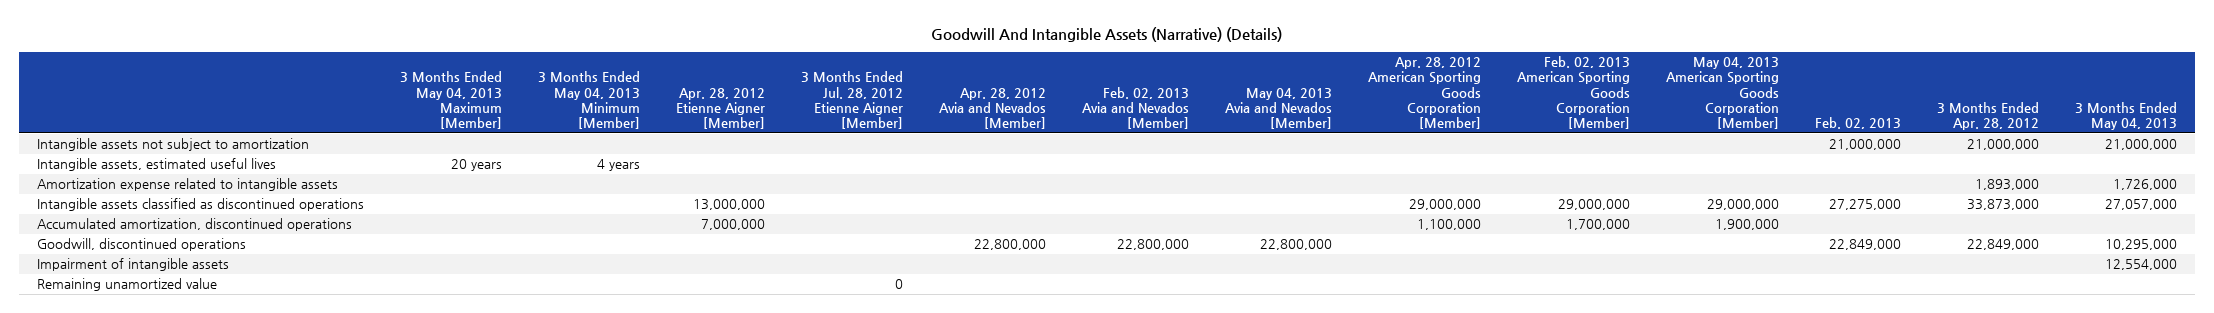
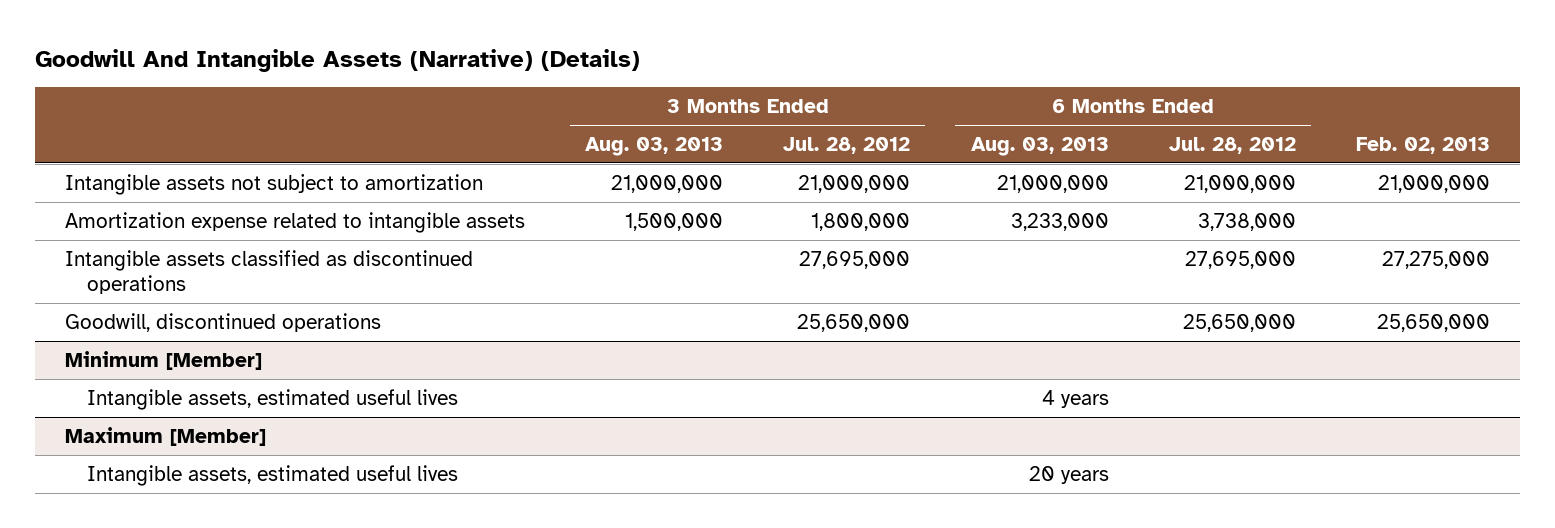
- | 3 Months Ended May 04, 2013 Maximum [Member] | 3 Months Ended May 04, 2013 Minimum [Member] | Apr. 28, 2012 Etienne Aigner [Member] | 3 Months Ended Jul. 28, 2012 Etienne Aigner [Member] | Apr. 28, 2012 Avia and Nevados [Member] | Feb. 02, 2013 Avia and Nevados [Member] | May 04, 2013 Avia and Nevados [Member] | Apr. 28, 2012 American Sporting Goods Corporation [Member] | Feb. 02, 2013 American Sporting Goods Corporation [Member] | May 04, 2013 American Sporting Goods Corporation [Member] | Feb. 02, 2013 | 3 Months Ended Apr. 28, 2012 | 3 Months Ended May 04, 2013
+ | 3 Months Ended Aug. 03, 2013 | 3 Months Ended Jul. 28, 2012 | 6 Months Ended Aug. 03, 2013 | 6 Months Ended Jul. 28, 2012 | Feb. 02, 2013
- Intangible assets, estimated useful lives | 20 years | 4 years | | | | | | | | | | |
- Accumulated amortization, discontinued operations | | | 7,000,000 | | | | | 1,100,000 | 1,700,000 | 1,900,000 | | |
- Goodwill, discontinued operations | | | | | 22,800,000 | 22,800,000 | 22,800,000 | | | | 22,849,000 | 22,849,000 | 10,295,000
- Impairment of intangible assets | | | | | | | | | | | | | 12,554,000
- Remaining unamortized value | | | | 0 | | | | | | | | |
+ Goodwill, discontinued operations | | 25,650,000 | | 25,650,000 | 25,650,000
+ Minimum [Member]
+ Intangible assets, estimated useful lives | | | 4 years | |
+ Maximum [Member]
+ Intangible assets, estimated useful lives | | | 20 years | |

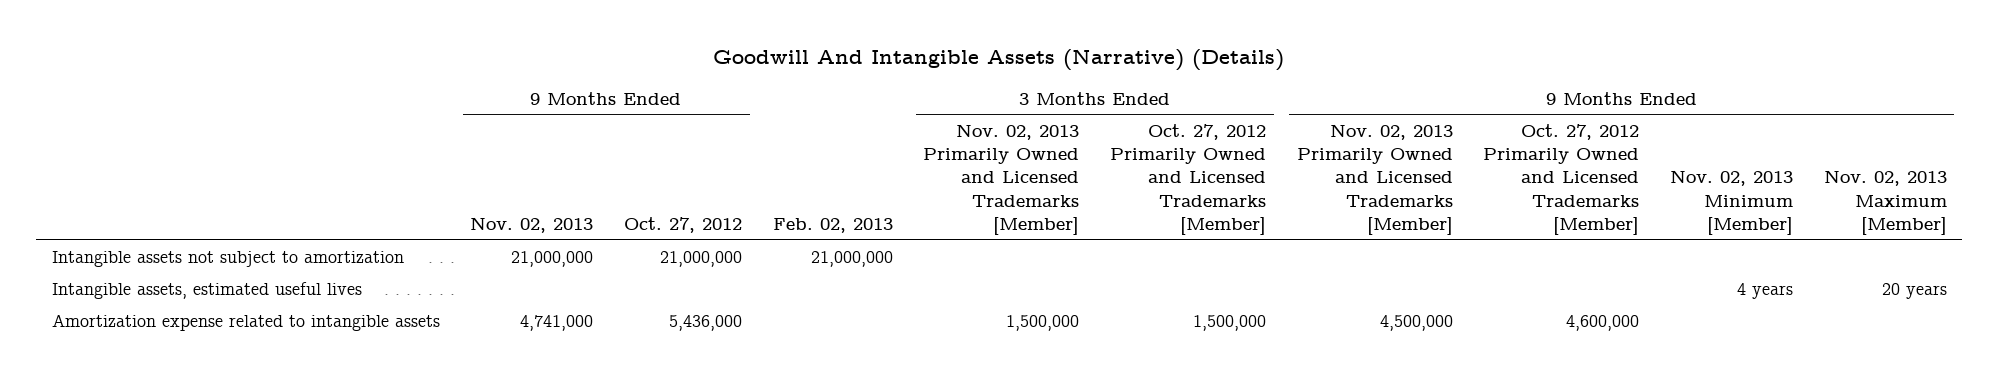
- | 3 Months Ended Aug. 03, 2013 | 3 Months Ended Jul. 28, 2012 | 6 Months Ended Aug. 03, 2013 | 6 Months Ended Jul. 28, 2012 | Feb. 02, 2013
+ | 9 Months Ended Nov. 02, 2013 | 9 Months Ended Oct. 27, 2012 | Feb. 02, 2013 | 3 Months Ended Nov. 02, 2013 Primarily Owned and Licensed Trademarks [Member] | 3 Months Ended Oct. 27, 2012 Primarily Owned and Licensed Trademarks [Member] | 9 Months Ended Nov. 02, 2013 Primarily Owned and Licensed Trademarks [Member] | 9 Months Ended Oct. 27, 2012 Primarily Owned and Licensed Trademarks [Member] | 9 Months Ended Nov. 02, 2013 Minimum [Member] | 9 Months Ended Nov. 02, 2013 Maximum [Member]
+ Intangible assets, estimated useful lives | | | | | | | | 4 years | 20 years
- Intangible assets classified as discontinued operations | | 27,695,000 | | 27,695,000 | 27,275,000
- Goodwill, discontinued operations | | 25,650,000 | | 25,650,000 | 25,650,000
- Minimum [Member]
- Intangible assets, estimated useful lives | | | 4 years | |
- Maximum [Member]
- Intangible assets, estimated useful lives | | | 20 years | |

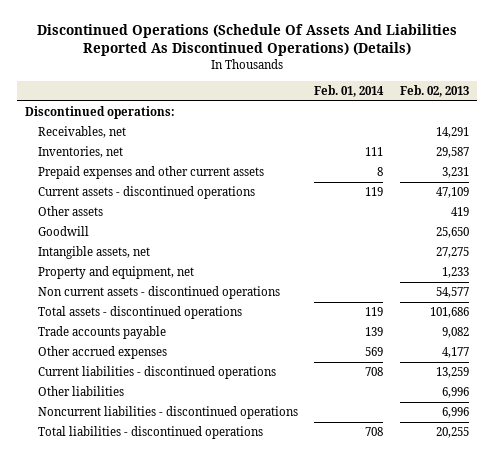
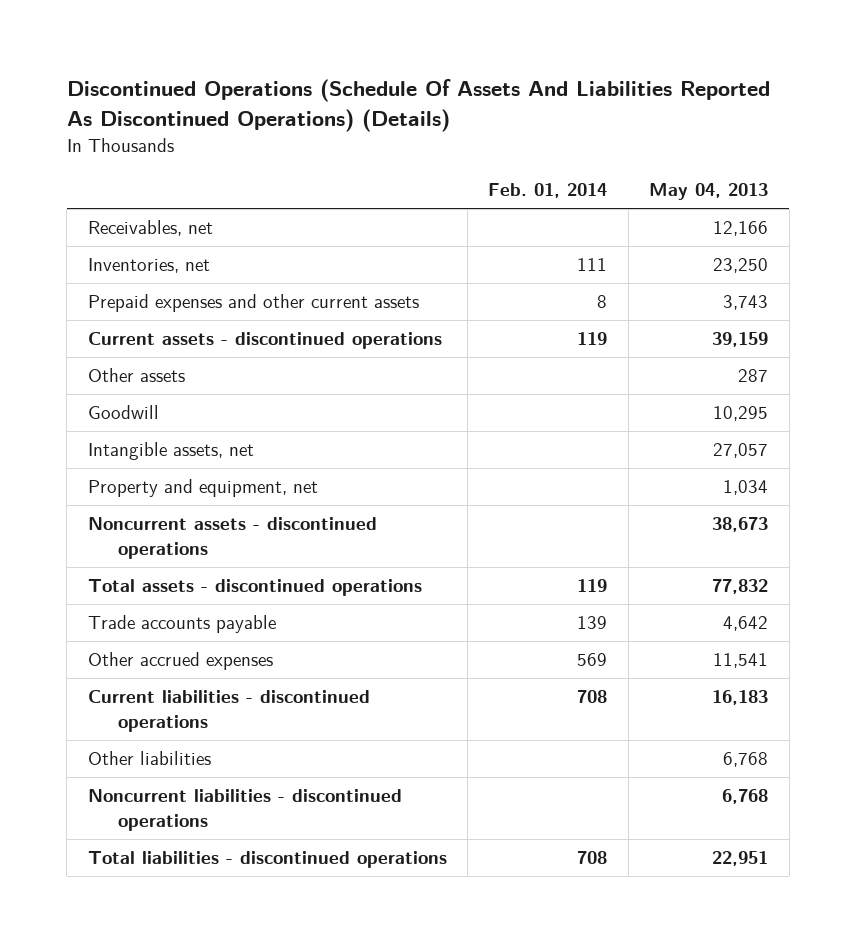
- | Feb. 01, 2014 | Feb. 02, 2013
+ | Feb. 01, 2014 | May 04, 2013
- Discontinued operations:
- Non current assets - discontinued operations | | 54,577
+ Noncurrent assets - discontinued operations | | 38,673

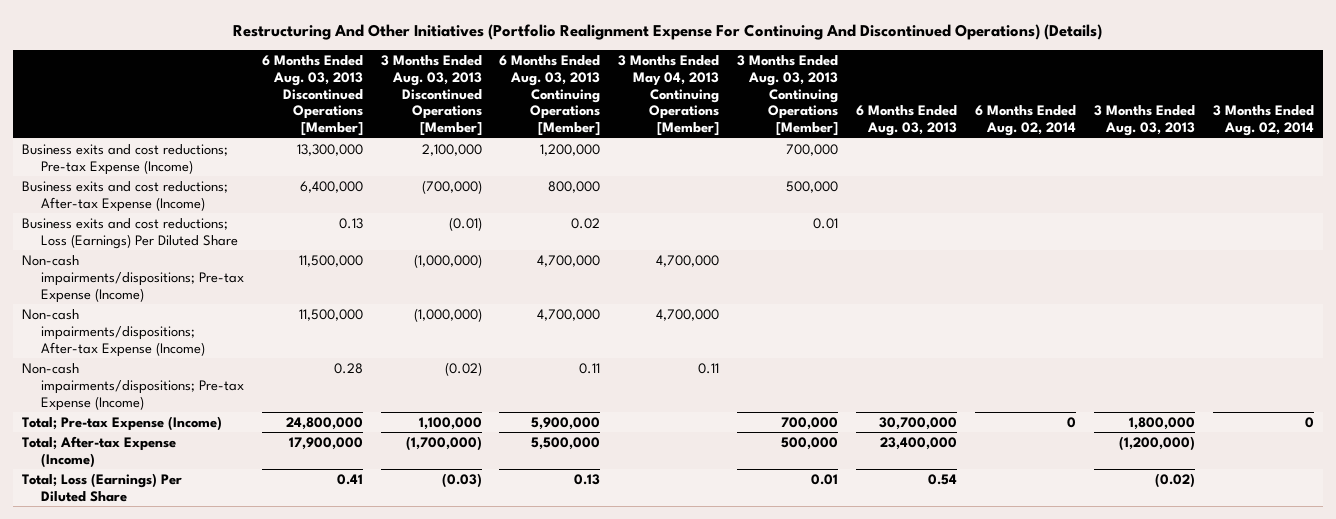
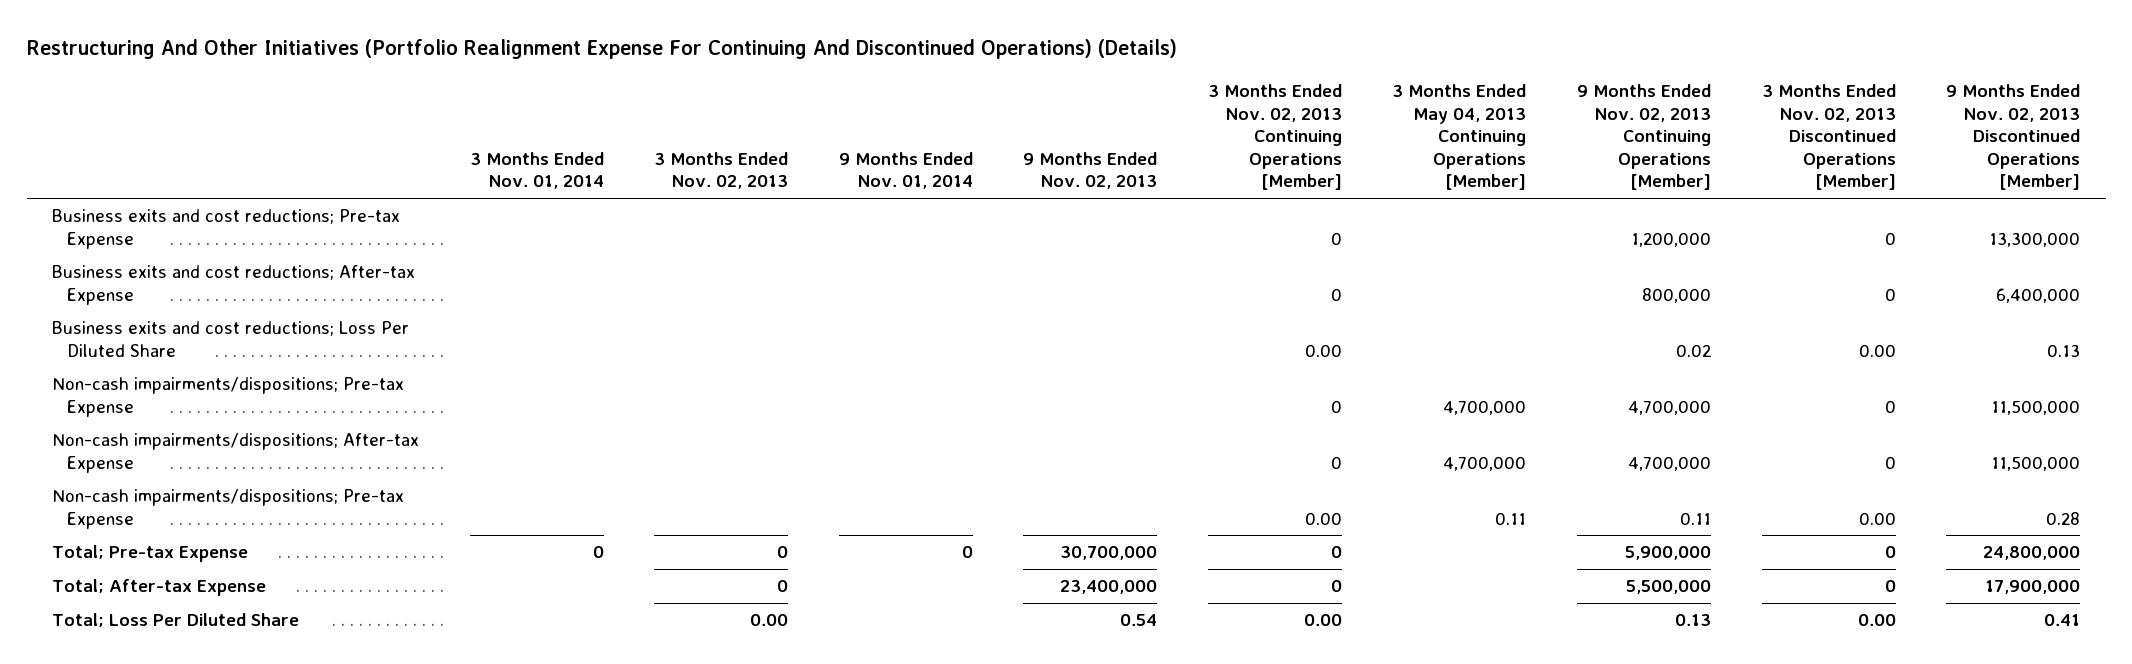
- | 6 Months Ended Aug. 03, 2013 Discontinued Operations [Member] | 3 Months Ended Aug. 03, 2013 Discontinued Operations [Member] | 6 Months Ended Aug. 03, 2013 Continuing Operations [Member] | 3 Months Ended May 04, 2013 Continuing Operations [Member] | 3 Months Ended Aug. 03, 2013 Continuing Operations [Member] | 6 Months Ended Aug. 03, 2013 | 6 Months Ended Aug. 02, 2014 | 3 Months Ended Aug. 03, 2013 | 3 Months Ended Aug. 02, 2014
+ | 3 Months Ended Nov. 01, 2014 | 3 Months Ended Nov. 02, 2013 | 9 Months Ended Nov. 01, 2014 | 9 Months Ended Nov. 02, 2013 | 3 Months Ended Nov. 02, 2013 Continuing Operations [Member] | 3 Months Ended May 04, 2013 Continuing Operations [Member] | 9 Months Ended Nov. 02, 2013 Continuing Operations [Member] | 3 Months Ended Nov. 02, 2013 Discontinued Operations [Member] | 9 Months Ended Nov. 02, 2013 Discontinued Operations [Member]
- Business exits and cost reductions; Pre-tax Expense (Income) | 13,300,000 | 2,100,000 | 1,200,000 | | 700,000 | | | |
- Business exits and cost reductions; After-tax Expense (Income) | 6,400,000 | (700,000) | 800,000 | | 500,000 | | | |
- Business exits and cost reductions; Loss (Earnings) Per Diluted Share | 0.13 | (0.01) | 0.02 | | 0.01 | | | |
- Non-cash impairments/dispositions; Pre-tax Expense (Income) | 11,500,000 | (1,000,000) | 4,700,000 | 4,700,000 | | | | |
- Non-cash impairments/dispositions; After-tax Expense (Income) | 11,500,000 | (1,000,000) | 4,700,000 | 4,700,000 | | | | |
- Non-cash impairments/dispositions; Pre-tax Expense (Income) | 0.28 | (0.02) | 0.11 | 0.11 | | | | |
- Total; Pre-tax Expense (Income) | 24,800,000 | 1,100,000 | 5,900,000 | | 700,000 | 30,700,000 | 0 | 1,800,000 | 0
- Total; After-tax Expense (Income) | 17,900,000 | (1,700,000) | 5,500,000 | | 500,000 | 23,400,000 | | (1,200,000) |
- Total; Loss (Earnings) Per Diluted Share | 0.41 | (0.03) | 0.13 | | 0.01 | 0.54 | | (0.02) |
+ Business exits and cost reductions; Pre-tax Expense | | | | | 0 | | 1,200,000 | 0 | 13,300,000
+ Business exits and cost reductions; After-tax Expense | | | | | 0 | | 800,000 | 0 | 6,400,000
+ Business exits and cost reductions; Loss Per Diluted Share | | | | | 0.00 | | 0.02 | 0.00 | 0.13
+ Non-cash impairments/dispositions; Pre-tax Expense | | | | | 0 | 4,700,000 | 4,700,000 | 0 | 11,500,000
+ Non-cash impairments/dispositions; After-tax Expense | | | | | 0 | 4,700,000 | 4,700,000 | 0 | 11,500,000
+ Non-cash impairments/dispositions; Pre-tax Expense | | | | | 0.00 | 0.11 | 0.11 | 0.00 | 0.28
+ Total; Pre-tax Expense | 0 | 0 | 0 | 30,700,000 | 0 | | 5,900,000 | 0 | 24,800,000
+ Total; After-tax Expense | | 0 | | 23,400,000 | 0 | | 5,500,000 | 0 | 17,900,000
+ Total; Loss Per Diluted Share | | 0.00 | | 0.54 | 0.00 | | 0.13 | 0.00 | 0.41

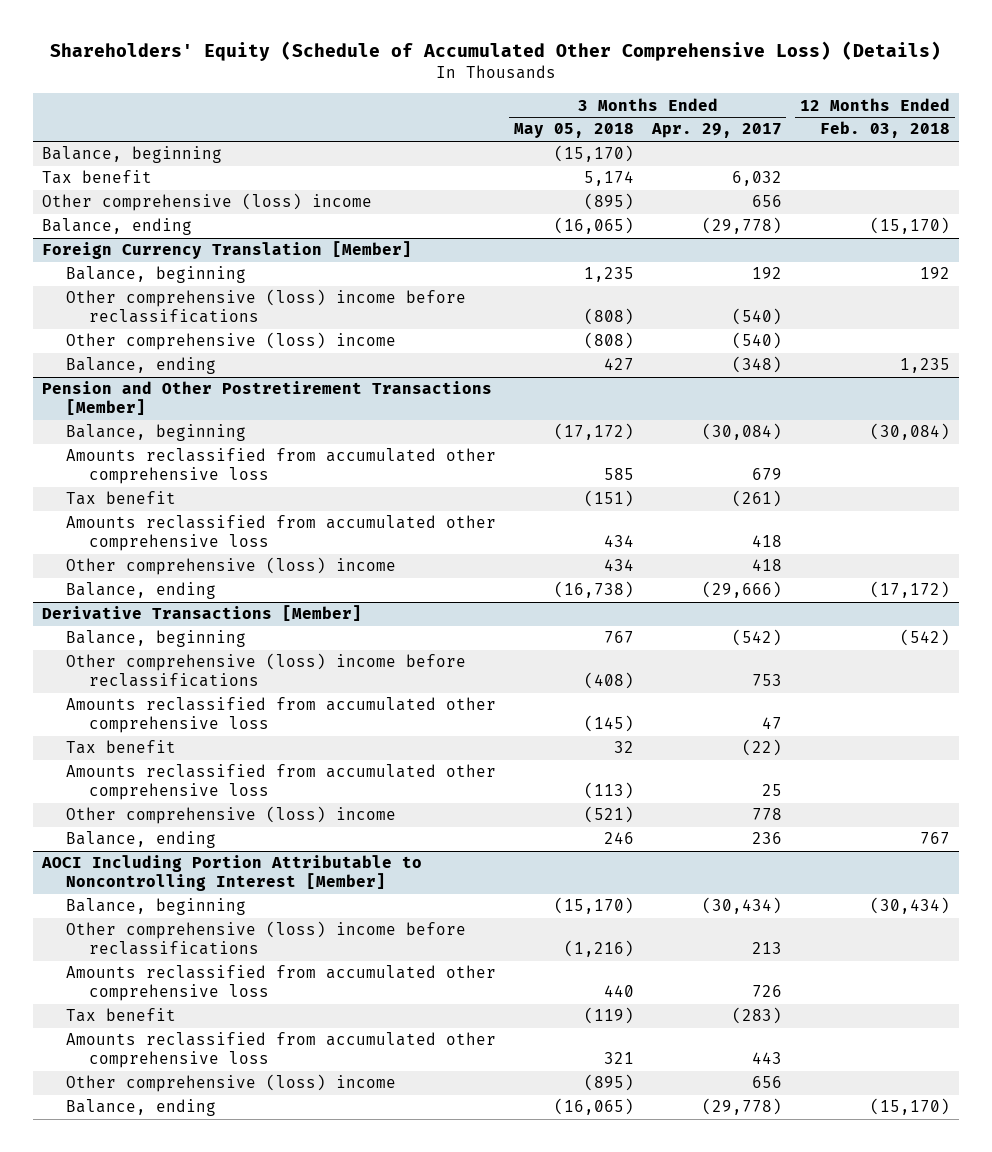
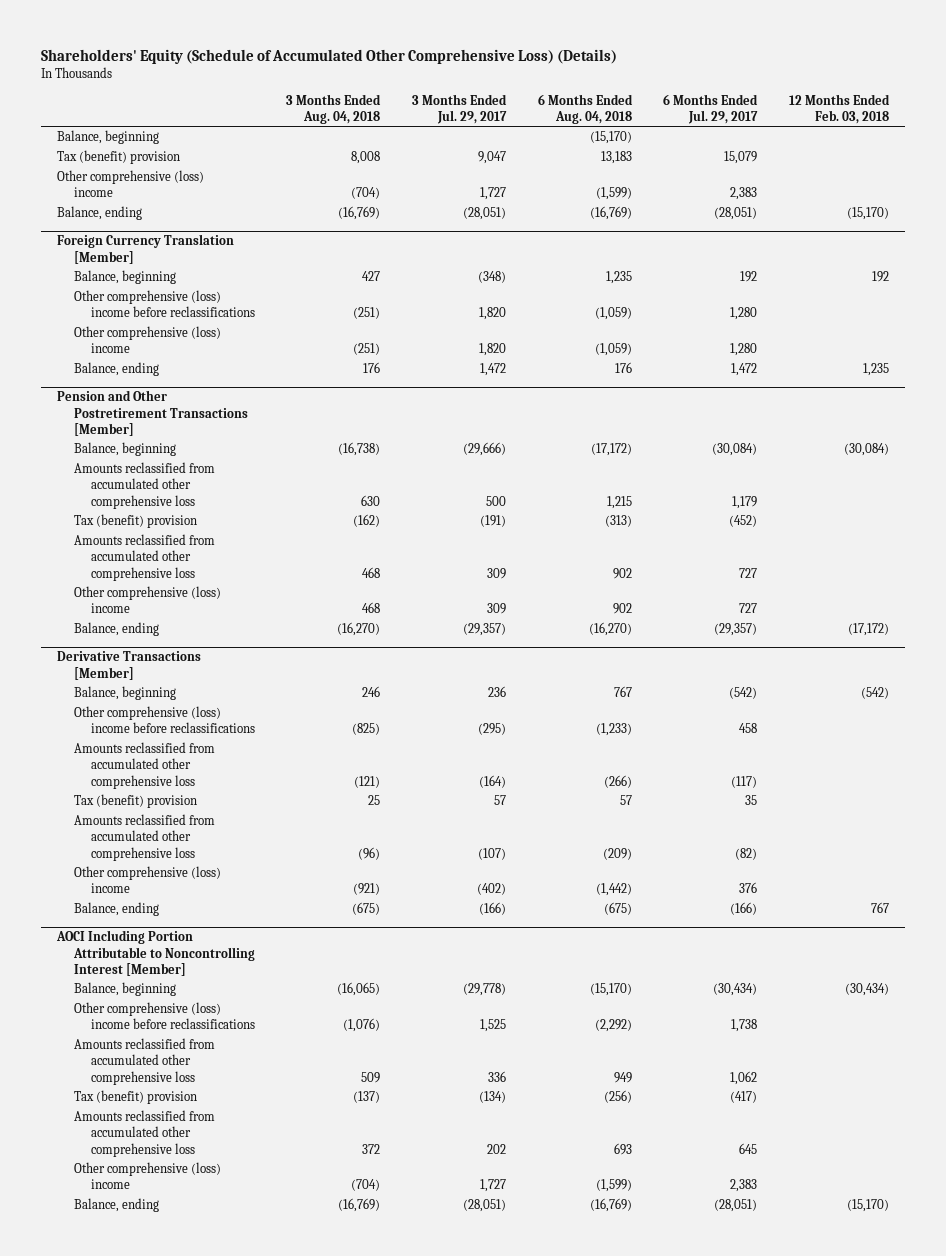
- | 3 Months Ended May 05, 2018 | 3 Months Ended Apr. 29, 2017 | 12 Months Ended Feb. 03, 2018
+ | 3 Months Ended Aug. 04, 2018 | 3 Months Ended Jul. 29, 2017 | 6 Months Ended Aug. 04, 2018 | 6 Months Ended Jul. 29, 2017 | 12 Months Ended Feb. 03, 2018
- Tax benefit | 5,174 | 6,032 |
+ Tax (benefit) provision | 8,008 | 9,047 | 13,183 | 15,079 |
@ Pension and Other Postretirement Transactions [Member]
- Tax benefit | (151) | (261) |
+ Tax (benefit) provision | (162) | (191) | (313) | (452) |
@ Derivative Transactions [Member]
- Tax benefit | 32 | (22) |
+ Tax (benefit) provision | 25 | 57 | 57 | 35 |
@ AOCI Including Portion Attributable to Noncontrolling Interest [Member]
- Tax benefit | (119) | (283) |
+ Tax (benefit) provision | (137) | (134) | (256) | (417) |

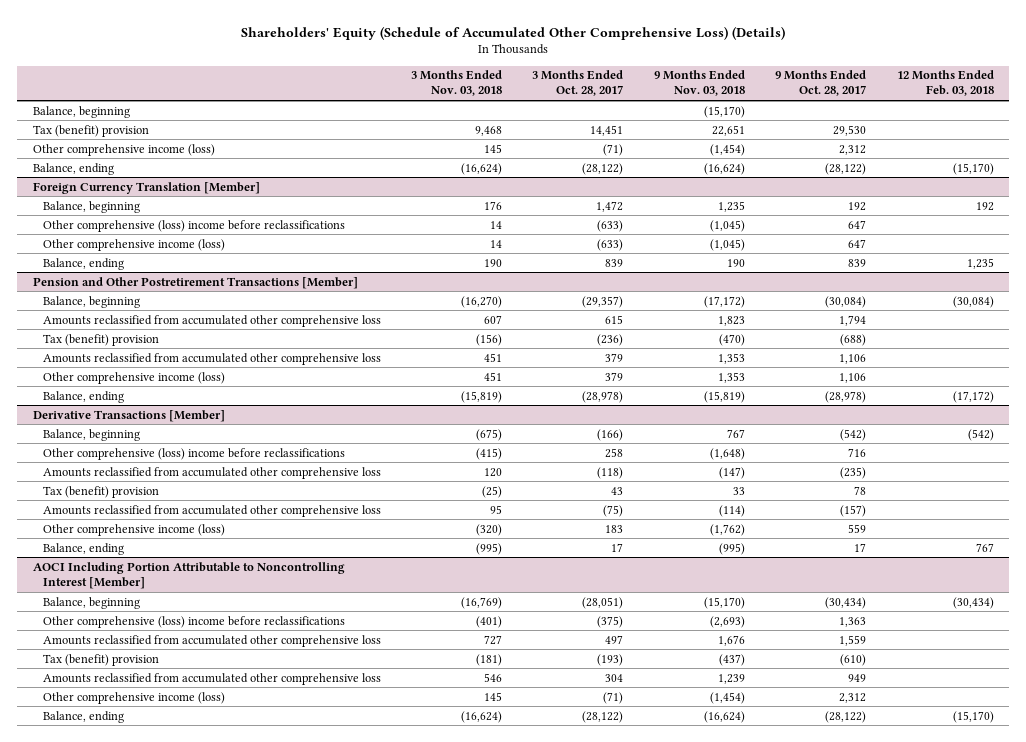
- | 3 Months Ended Aug. 04, 2018 | 3 Months Ended Jul. 29, 2017 | 6 Months Ended Aug. 04, 2018 | 6 Months Ended Jul. 29, 2017 | 12 Months Ended Feb. 03, 2018
+ | 3 Months Ended Nov. 03, 2018 | 3 Months Ended Oct. 28, 2017 | 9 Months Ended Nov. 03, 2018 | 9 Months Ended Oct. 28, 2017 | 12 Months Ended Feb. 03, 2018
- Other comprehensive (loss) income | (704) | 1,727 | (1,599) | 2,383 |
+ Other comprehensive income (loss) | 145 | (71) | (1,454) | 2,312 |
@ Foreign Currency Translation [Member]
- Other comprehensive (loss) income | (251) | 1,820 | (1,059) | 1,280 |
+ Other comprehensive income (loss) | 14 | (633) | (1,045) | 647 |
@ Pension and Other Postretirement Transactions [Member]
- Other comprehensive (loss) income | 468 | 309 | 902 | 727 |
+ Other comprehensive income (loss) | 451 | 379 | 1,353 | 1,106 |
@ Derivative Transactions [Member]
- Other comprehensive (loss) income | (921) | (402) | (1,442) | 376 |
+ Other comprehensive income (loss) | (320) | 183 | (1,762) | 559 |
@ AOCI Including Portion Attributable to Noncontrolling Interest [Member]
- Other comprehensive (loss) income | (704) | 1,727 | (1,599) | 2,383 |
+ Other comprehensive income (loss) | 145 | (71) | (1,454) | 2,312 |

